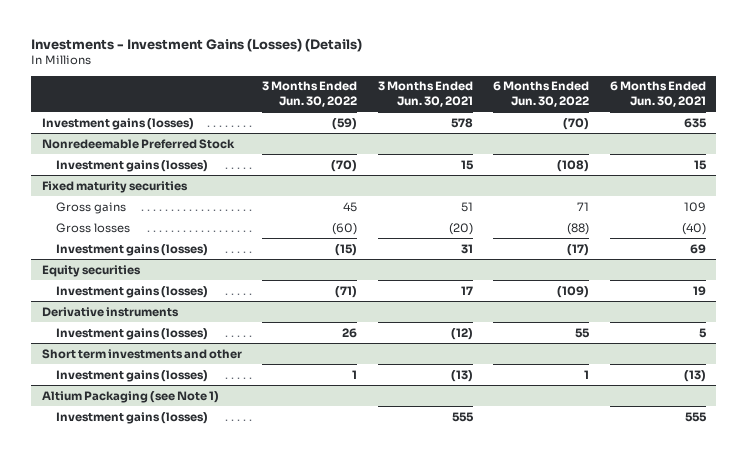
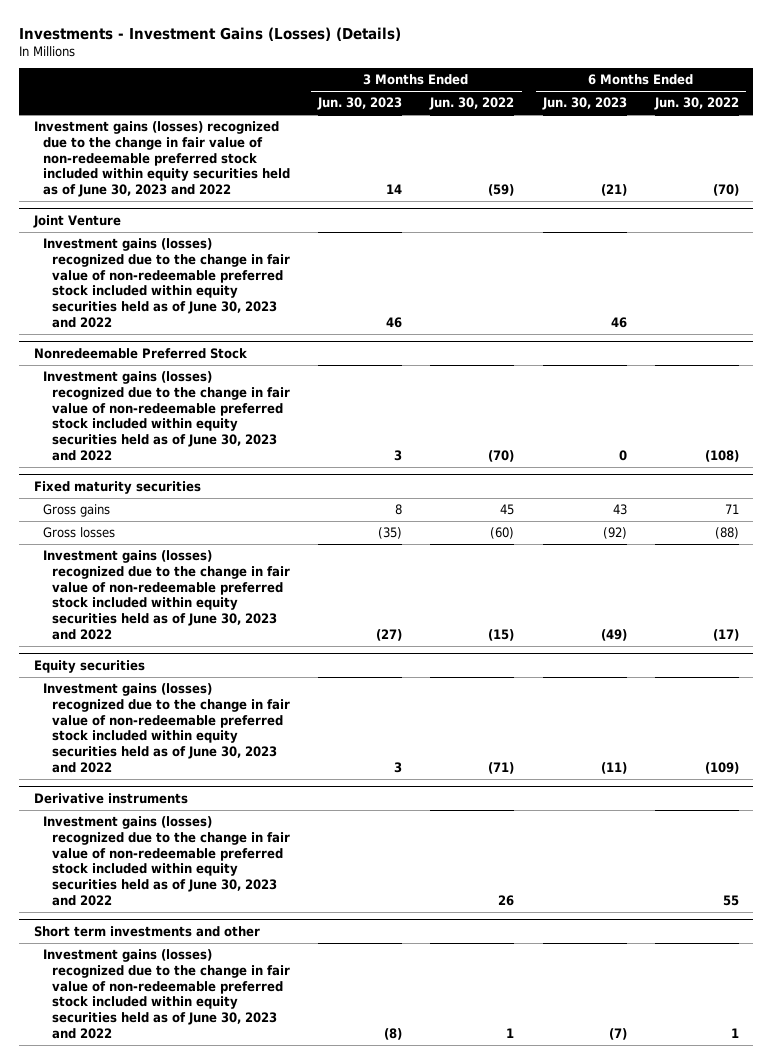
- | 3 Months Ended Jun. 30, 2022 | 3 Months Ended Jun. 30, 2021 | 6 Months Ended Jun. 30, 2022 | 6 Months Ended Jun. 30, 2021
+ | 3 Months Ended Jun. 30, 2023 | 3 Months Ended Jun. 30, 2022 | 6 Months Ended Jun. 30, 2023 | 6 Months Ended Jun. 30, 2022
- Investment gains (losses) | (59) | 578 | (70) | 635
+ Investment gains (losses) recognized due to the change in fair value of non-redeemable preferred stock included within equity securities held as of June 30, 2023 and 2022 | 14 | (59) | (21) | (70)
+ Joint Venture
+ Investment gains (losses) recognized due to the change in fair value of non-redeemable preferred stock included within equity securities held as of June 30, 2023 and 2022 | 46 | | 46 |
@ Nonredeemable Preferred Stock
- Investment gains (losses) | (70) | 15 | (108) | 15
+ Investment gains (losses) recognized due to the change in fair value of non-redeemable preferred stock included within equity securities held as of June 30, 2023 and 2022 | 3 | (70) | 0 | (108)
@ Fixed maturity securities
- Investment gains (losses) | (15) | 31 | (17) | 69
+ Investment gains (losses) recognized due to the change in fair value of non-redeemable preferred stock included within equity securities held as of June 30, 2023 and 2022 | (27) | (15) | (49) | (17)
@ Equity securities
- Investment gains (losses) | (71) | 17 | (109) | 19
+ Investment gains (losses) recognized due to the change in fair value of non-redeemable preferred stock included within equity securities held as of June 30, 2023 and 2022 | 3 | (71) | (11) | (109)
@ Derivative instruments
- Investment gains (losses) | 26 | (12) | 55 | 5
+ Investment gains (losses) recognized due to the change in fair value of non-redeemable preferred stock included within equity securities held as of June 30, 2023 and 2022 | | 26 | | 55
@ Short term investments and other
- Investment gains (losses) | 1 | (13) | 1 | (13)
- Altium Packaging (see Note 1)
- Investment gains (losses) | | 555 | | 555
@ Short term investments and other
+ Investment gains (losses) recognized due to the change in fair value of non-redeemable preferred stock included within equity securities held as of June 30, 2023 and 2022 | (8) | 1 | (7) | 1

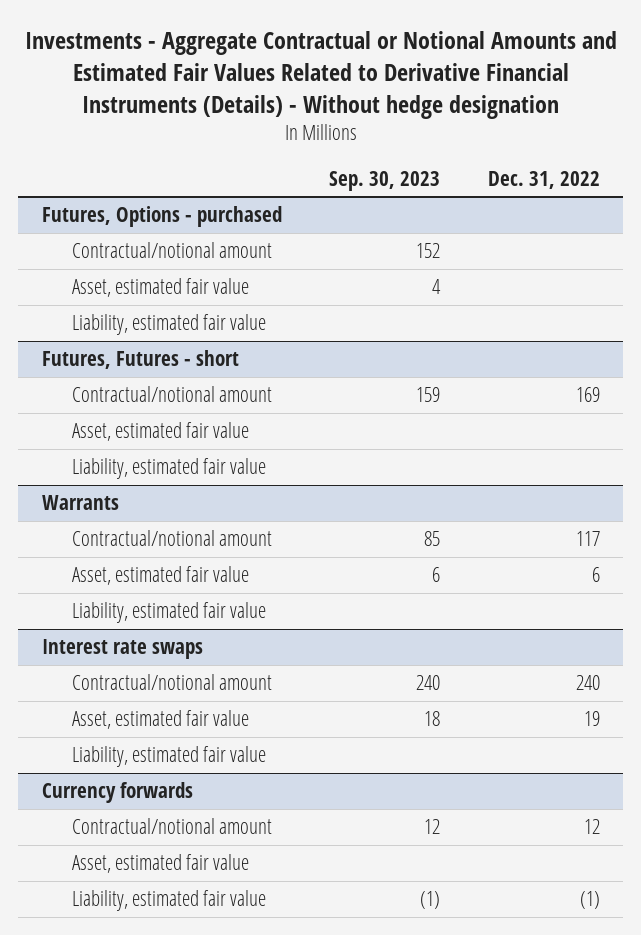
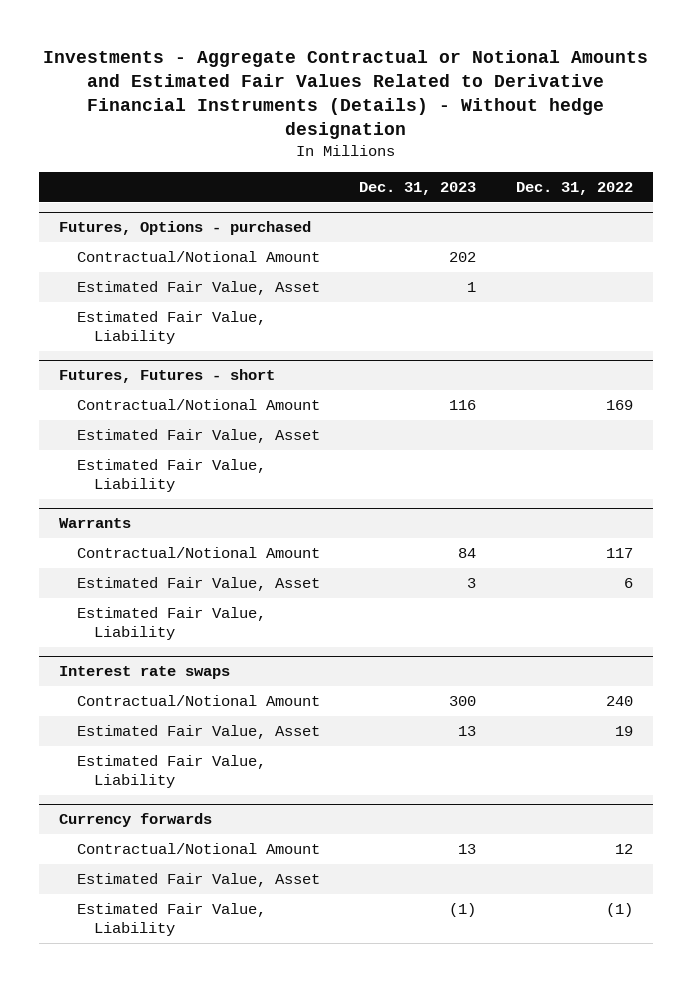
- | Sep. 30, 2023 | Dec. 31, 2022
+ | Dec. 31, 2023 | Dec. 31, 2022
@ Futures, Options - purchased
- Contractual/notional amount | 152 |
- Asset, estimated fair value | 4 |
- Liability, estimated fair value
+ Contractual/Notional Amount | 202 |
+ Estimated Fair Value, Asset | 1 |
+ Estimated Fair Value, Liability
@ Futures, Futures - short
- Contractual/notional amount | 159 | 169
- Asset, estimated fair value
- Liability, estimated fair value
+ Contractual/Notional Amount | 116 | 169
+ Estimated Fair Value, Asset
+ Estimated Fair Value, Liability
@ Warrants
- Contractual/notional amount | 85 | 117
- Asset, estimated fair value | 6 | 6
- Liability, estimated fair value
+ Contractual/Notional Amount | 84 | 117
+ Estimated Fair Value, Asset | 3 | 6
+ Estimated Fair Value, Liability
@ Interest rate swaps
- Contractual/notional amount | 240 | 240
- Asset, estimated fair value | 18 | 19
- Liability, estimated fair value
+ Contractual/Notional Amount | 300 | 240
+ Estimated Fair Value, Asset | 13 | 19
+ Estimated Fair Value, Liability
@ Currency forwards
- Contractual/notional amount | 12 | 12
- Asset, estimated fair value
- Liability, estimated fair value | (1) | (1)
+ Contractual/Notional Amount | 13 | 12
+ Estimated Fair Value, Asset
+ Estimated Fair Value, Liability | (1) | (1)

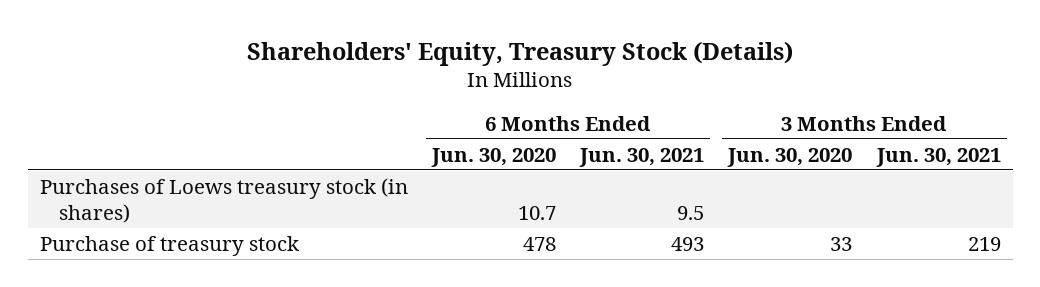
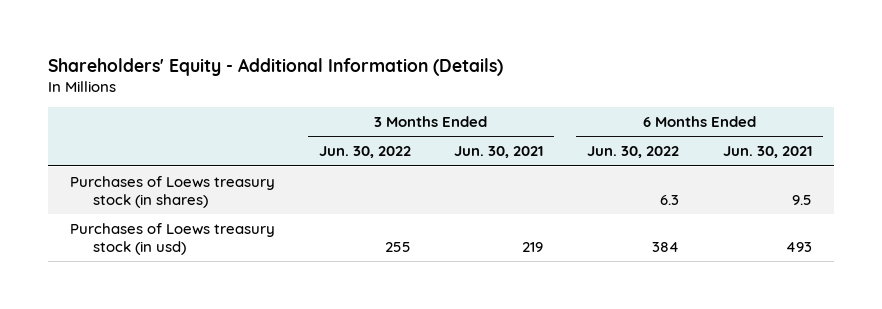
- Shareholders' Equity, Treasury Stock (Details)
+ Shareholders' Equity - Additional Information (Details)
- | 6 Months Ended Jun. 30, 2020 | 6 Months Ended Jun. 30, 2021 | 3 Months Ended Jun. 30, 2020 | 3 Months Ended Jun. 30, 2021
+ | 3 Months Ended Jun. 30, 2022 | 3 Months Ended Jun. 30, 2021 | 6 Months Ended Jun. 30, 2022 | 6 Months Ended Jun. 30, 2021
- Purchase of treasury stock | 478 | 493 | 33 | 219
+ Purchases of Loews treasury stock (in usd) | 255 | 219 | 384 | 493

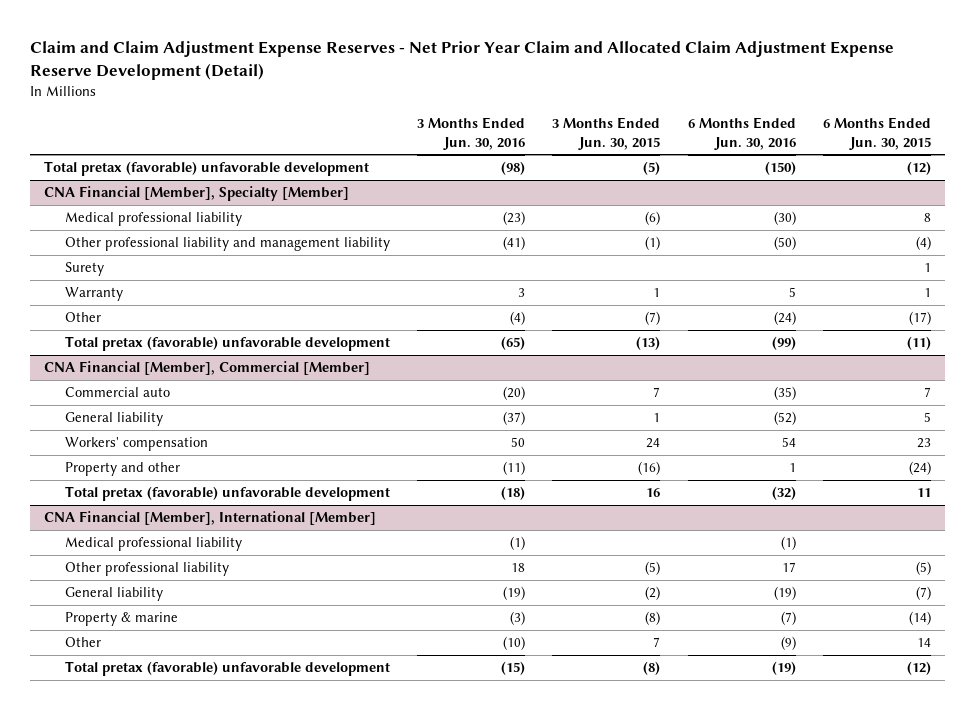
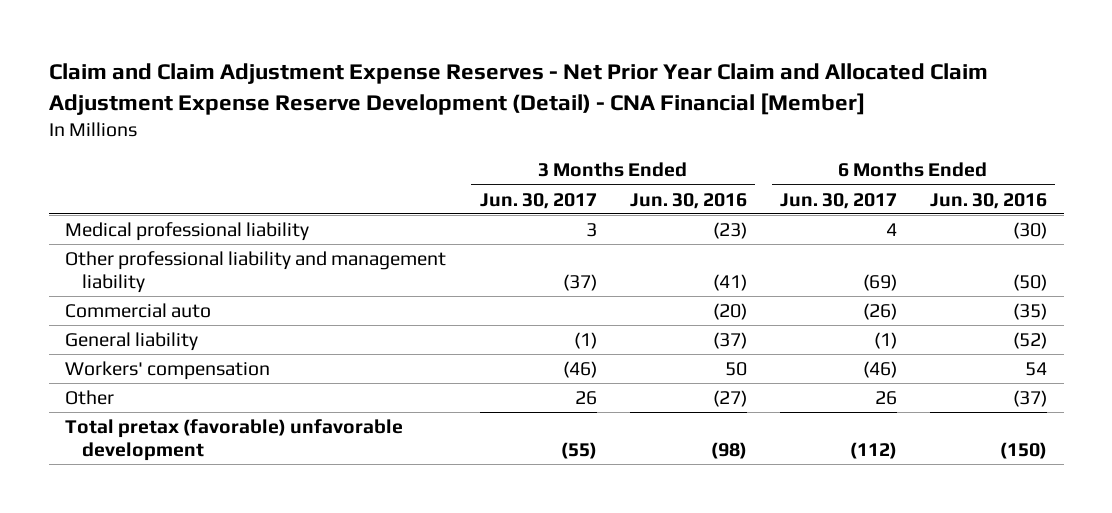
- Claim and Claim Adjustment Expense Reserves - Net Prior Year Claim and Allocated Claim Adjustment Expense Reserve Development (Detail)
+ Claim and Claim Adjustment Expense Reserves - Net Prior Year Claim and Allocated Claim Adjustment Expense Reserve Development (Detail) - CNA Financial [Member]
- | 3 Months Ended Jun. 30, 2016 | 3 Months Ended Jun. 30, 2015 | 6 Months Ended Jun. 30, 2016 | 6 Months Ended Jun. 30, 2015
+ | 3 Months Ended Jun. 30, 2017 | 3 Months Ended Jun. 30, 2016 | 6 Months Ended Jun. 30, 2017 | 6 Months Ended Jun. 30, 2016
- CNA Financial [Member], Specialty [Member]
- Surety | | | | 1
- Warranty | 3 | 1 | 5 | 1
- Other | (4) | (7) | (24) | (17)
- Total pretax (favorable) unfavorable development | (65) | (13) | (99) | (11)
- CNA Financial [Member], Commercial [Member]
- Property and other | (11) | (16) | 1 | (24)
- Total pretax (favorable) unfavorable development | (18) | 16 | (32) | 11
- CNA Financial [Member], International [Member]
- Medical professional liability | (1) | | (1) |
- Other professional liability | 18 | (5) | 17 | (5)
- General liability | (19) | (2) | (19) | (7)
- Property & marine | (3) | (8) | (7) | (14)
- Other | (10) | 7 | (9) | 14
- Total pretax (favorable) unfavorable development | (15) | (8) | (19) | (12)
+ Other | 26 | (27) | 26 | (37)
moved down: Total pretax (favorable) unfavorable development | (55) | (98) | (112) | (150)

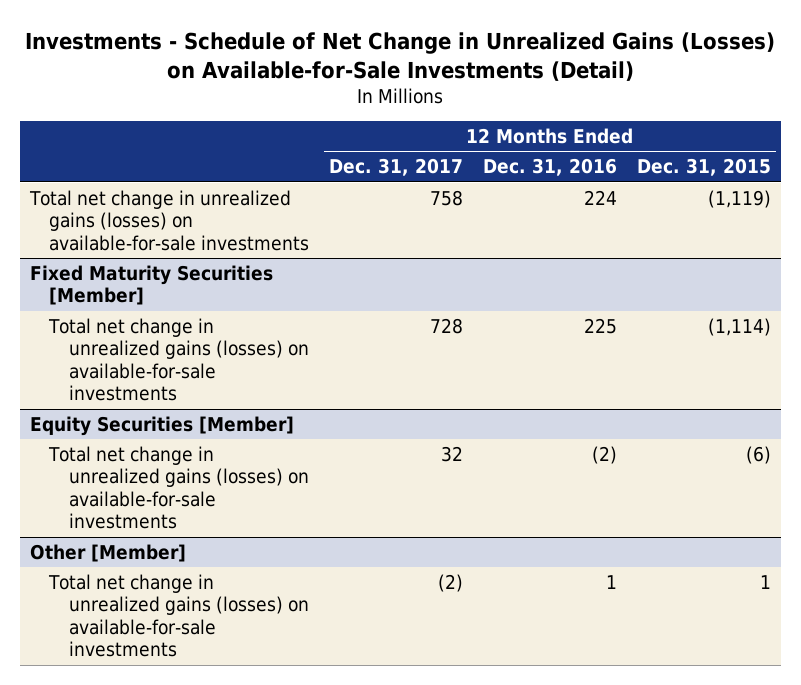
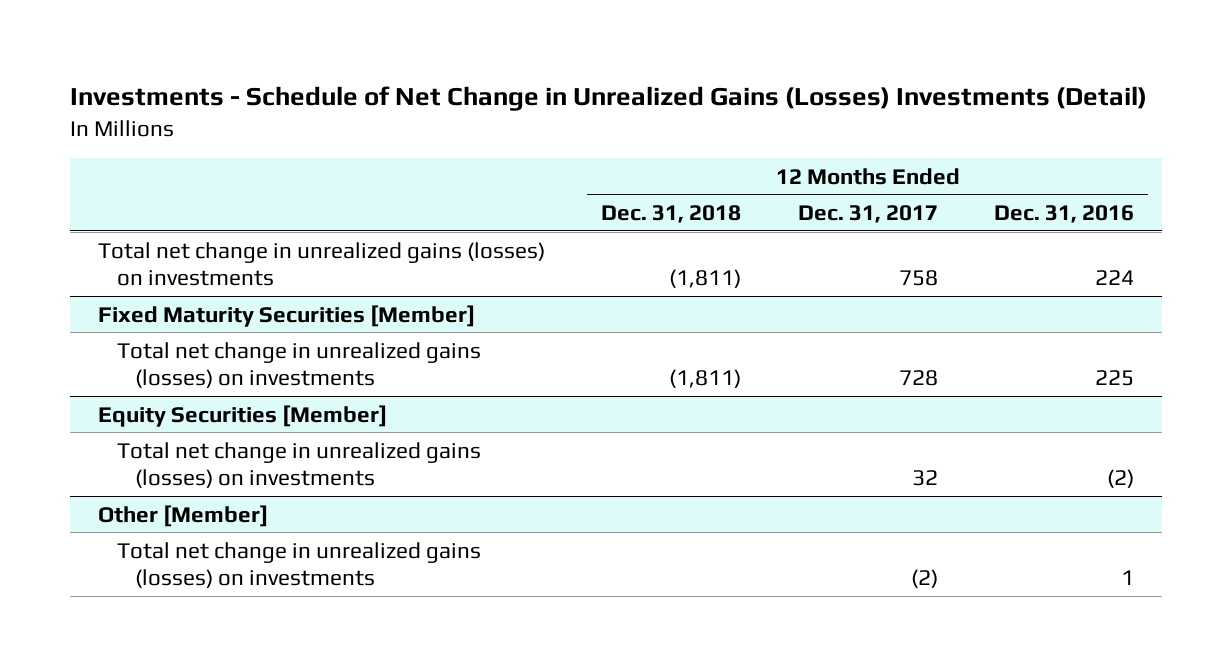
- Investments - Schedule of Net Change in Unrealized Gains (Losses) on Available-for-Sale Investments (Detail)
+ Investments - Schedule of Net Change in Unrealized Gains (Losses) Investments (Detail)
- | 12 Months Ended Dec. 31, 2017 | 12 Months Ended Dec. 31, 2016 | 12 Months Ended Dec. 31, 2015
+ | 12 Months Ended Dec. 31, 2018 | 12 Months Ended Dec. 31, 2017 | 12 Months Ended Dec. 31, 2016
- Total net change in unrealized gains (losses) on available-for-sale investments | 758 | 224 | (1,119)
+ Total net change in unrealized gains (losses) on investments | (1,811) | 758 | 224
@ Fixed Maturity Securities [Member]
- Total net change in unrealized gains (losses) on available-for-sale investments | 728 | 225 | (1,114)
+ Total net change in unrealized gains (losses) on investments | (1,811) | 728 | 225
@ Equity Securities [Member]
- Total net change in unrealized gains (losses) on available-for-sale investments | 32 | (2) | (6)
+ Total net change in unrealized gains (losses) on investments | | 32 | (2)
@ Other [Member]
- Total net change in unrealized gains (losses) on available-for-sale investments | (2) | 1 | 1
+ Total net change in unrealized gains (losses) on investments | | (2) | 1

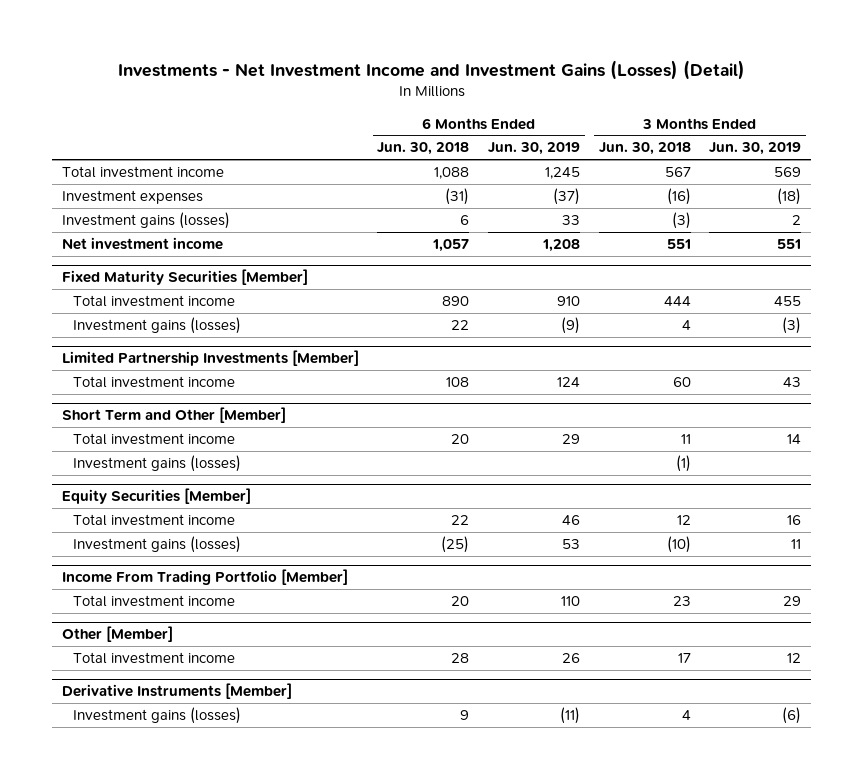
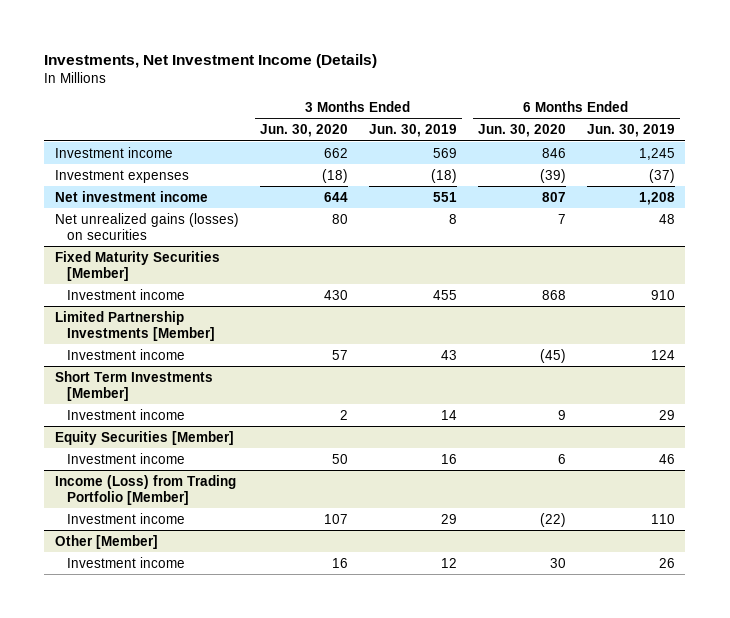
- Investments - Net Investment Income and Investment Gains (Losses) (Detail)
+ Investments, Net Investment Income (Details)
- | 6 Months Ended Jun. 30, 2018 | 6 Months Ended Jun. 30, 2019 | 3 Months Ended Jun. 30, 2018 | 3 Months Ended Jun. 30, 2019
+ | 3 Months Ended Jun. 30, 2020 | 3 Months Ended Jun. 30, 2019 | 6 Months Ended Jun. 30, 2020 | 6 Months Ended Jun. 30, 2019
- Total investment income | 1,088 | 1,245 | 567 | 569
+ Investment income | 662 | 569 | 846 | 1,245
- Investment gains (losses) | 6 | 33 | (3) | 2
+ Net unrealized gains (losses) on securities | 80 | 8 | 7 | 48
@ Fixed Maturity Securities [Member]
- Total investment income | 890 | 910 | 444 | 455
- Investment gains (losses) | 22 | (9) | 4 | (3)
+ Investment income | 430 | 455 | 868 | 910
@ Limited Partnership Investments [Member]
- Total investment income | 108 | 124 | 60 | 43
- Short Term and Other [Member]
- Total investment income | 20 | 29 | 11 | 14
- Investment gains (losses) | | | (1) |
@ Limited Partnership Investments [Member]
+ Investment income | 57 | 43 | (45) | 124
+ Short Term Investments [Member]
+ Investment income | 2 | 14 | 9 | 29
@ Equity Securities [Member]
- Total investment income | 22 | 46 | 12 | 16
- Investment gains (losses) | (25) | 53 | (10) | 11
- Income From Trading Portfolio [Member]
- Total investment income | 20 | 110 | 23 | 29
@ Equity Securities [Member]
+ Investment income | 50 | 16 | 6 | 46
+ Income (Loss) from Trading Portfolio [Member]
+ Investment income | 107 | 29 | (22) | 110
@ Other [Member]
- Total investment income | 28 | 26 | 17 | 12
- Derivative Instruments [Member]
- Investment gains (losses) | 9 | (11) | 4 | (6)
@ Other [Member]
+ Investment income | 16 | 12 | 30 | 26

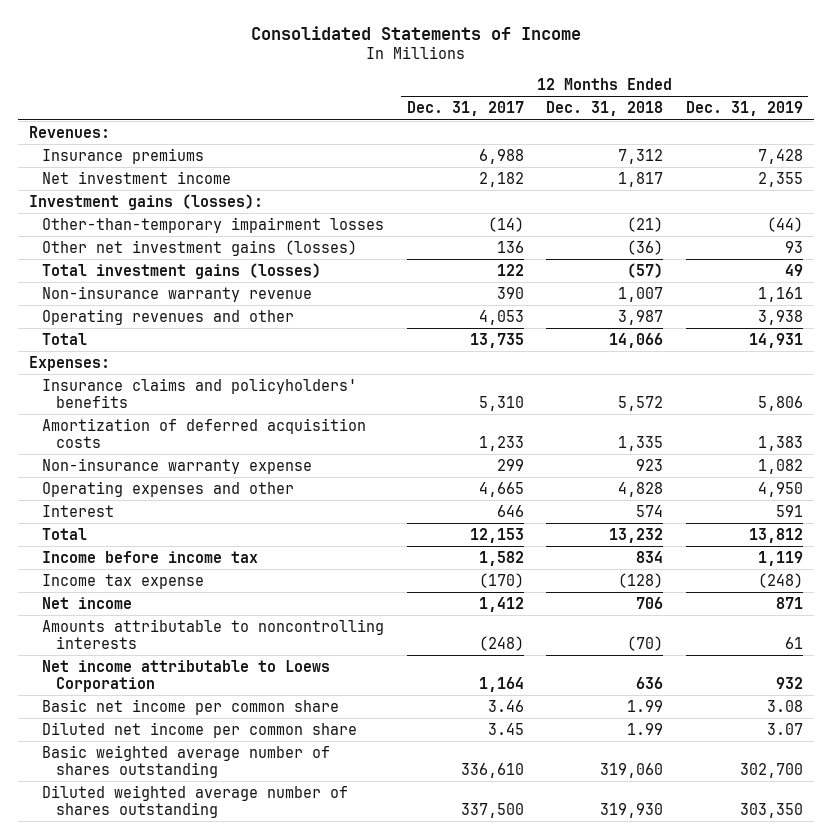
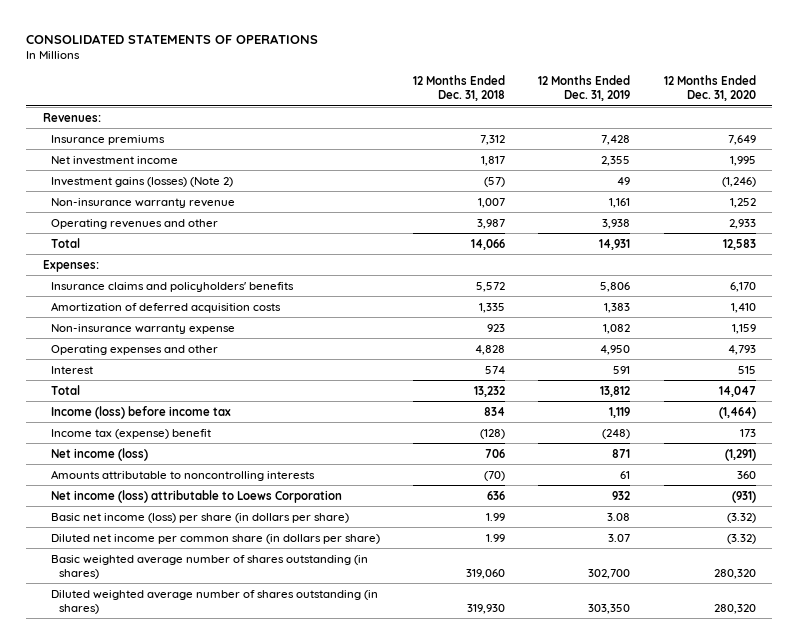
- Consolidated Statements of Income
+ CONSOLIDATED STATEMENTS OF OPERATIONS
- | 12 Months Ended Dec. 31, 2017 | 12 Months Ended Dec. 31, 2018 | 12 Months Ended Dec. 31, 2019
+ | 12 Months Ended Dec. 31, 2018 | 12 Months Ended Dec. 31, 2019 | 12 Months Ended Dec. 31, 2020
- Investment gains (losses):
- Other-than-temporary impairment losses | (14) | (21) | (44)
- Other net investment gains (losses) | 136 | (36) | 93
- Total investment gains (losses) | 122 | (57) | 49
+ Investment gains (losses) (Note 2) | (57) | 49 | (1,246)
- Income before income tax | 1,582 | 834 | 1,119
- Income tax expense | (170) | (128) | (248)
- Net income | 1,412 | 706 | 871
+ Income (loss) before income tax | 834 | 1,119 | (1,464)
+ Income tax (expense) benefit | (128) | (248) | 173
+ Net income (loss) | 706 | 871 | (1,291)
- Net income attributable to Loews Corporation | 1,164 | 636 | 932
- Basic net income per common share | 3.46 | 1.99 | 3.08
- Diluted net income per common share | 3.45 | 1.99 | 3.07
- Basic weighted average number of shares outstanding | 336,610 | 319,060 | 302,700
- Diluted weighted average number of shares outstanding | 337,500 | 319,930 | 303,350
+ Net income (loss) attributable to Loews Corporation | 636 | 932 | (931)
+ Basic net income (loss) per share (in dollars per share) | 1.99 | 3.08 | (3.32)
+ Diluted net income per common share (in dollars per share) | 1.99 | 3.07 | (3.32)
+ Basic weighted average number of shares outstanding (in shares) | 319,060 | 302,700 | 280,320
+ Diluted weighted average number of shares outstanding (in shares) | 319,930 | 303,350 | 280,320

